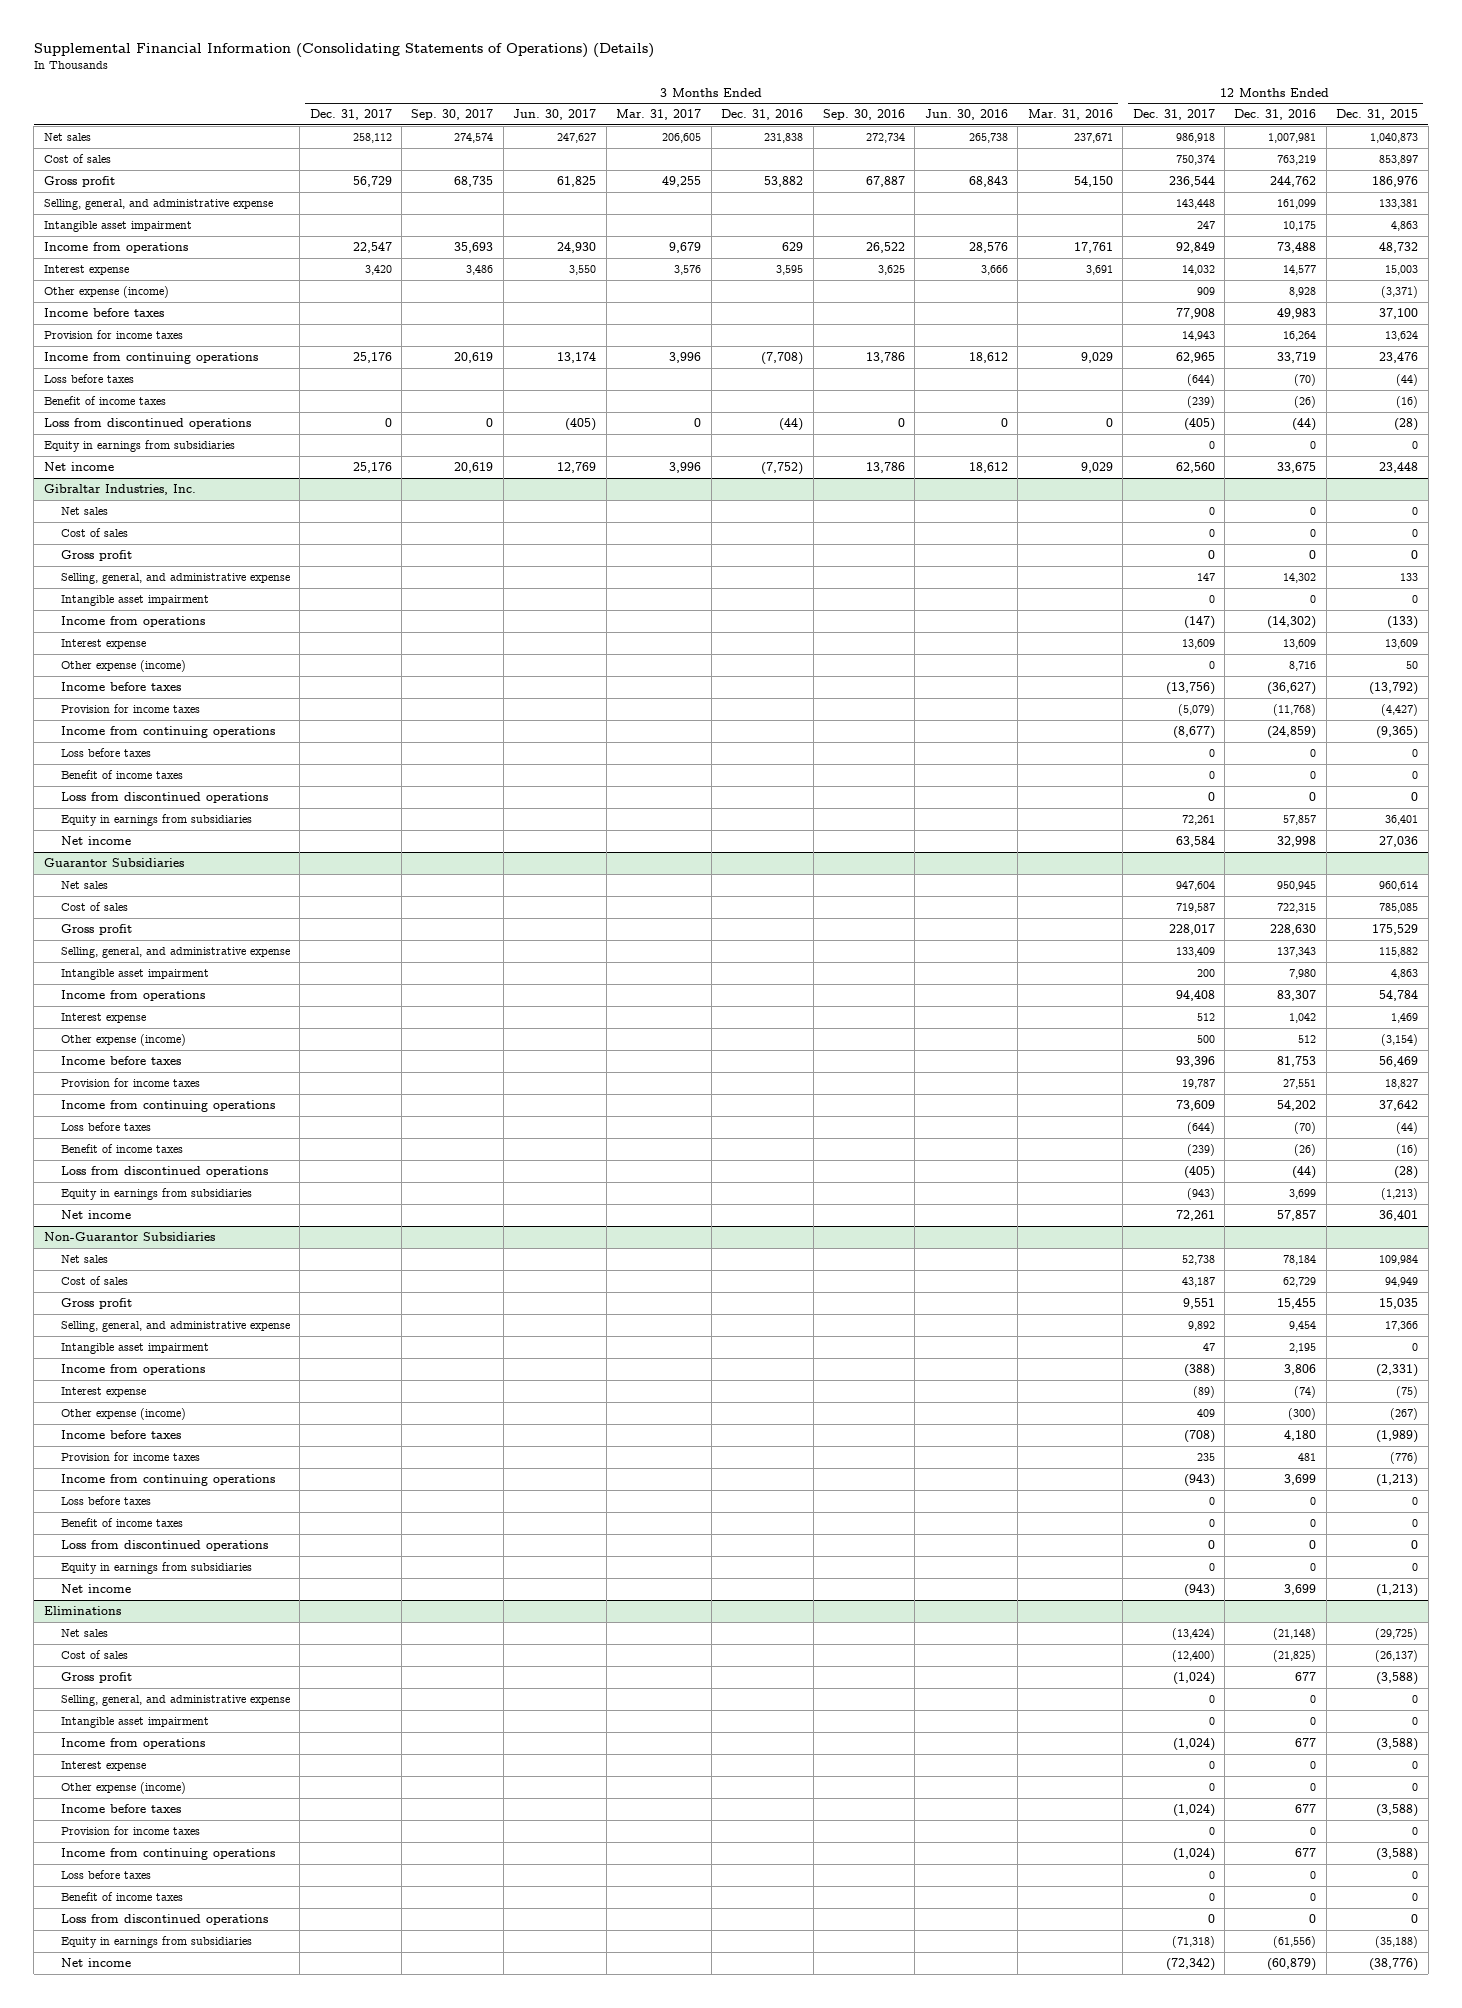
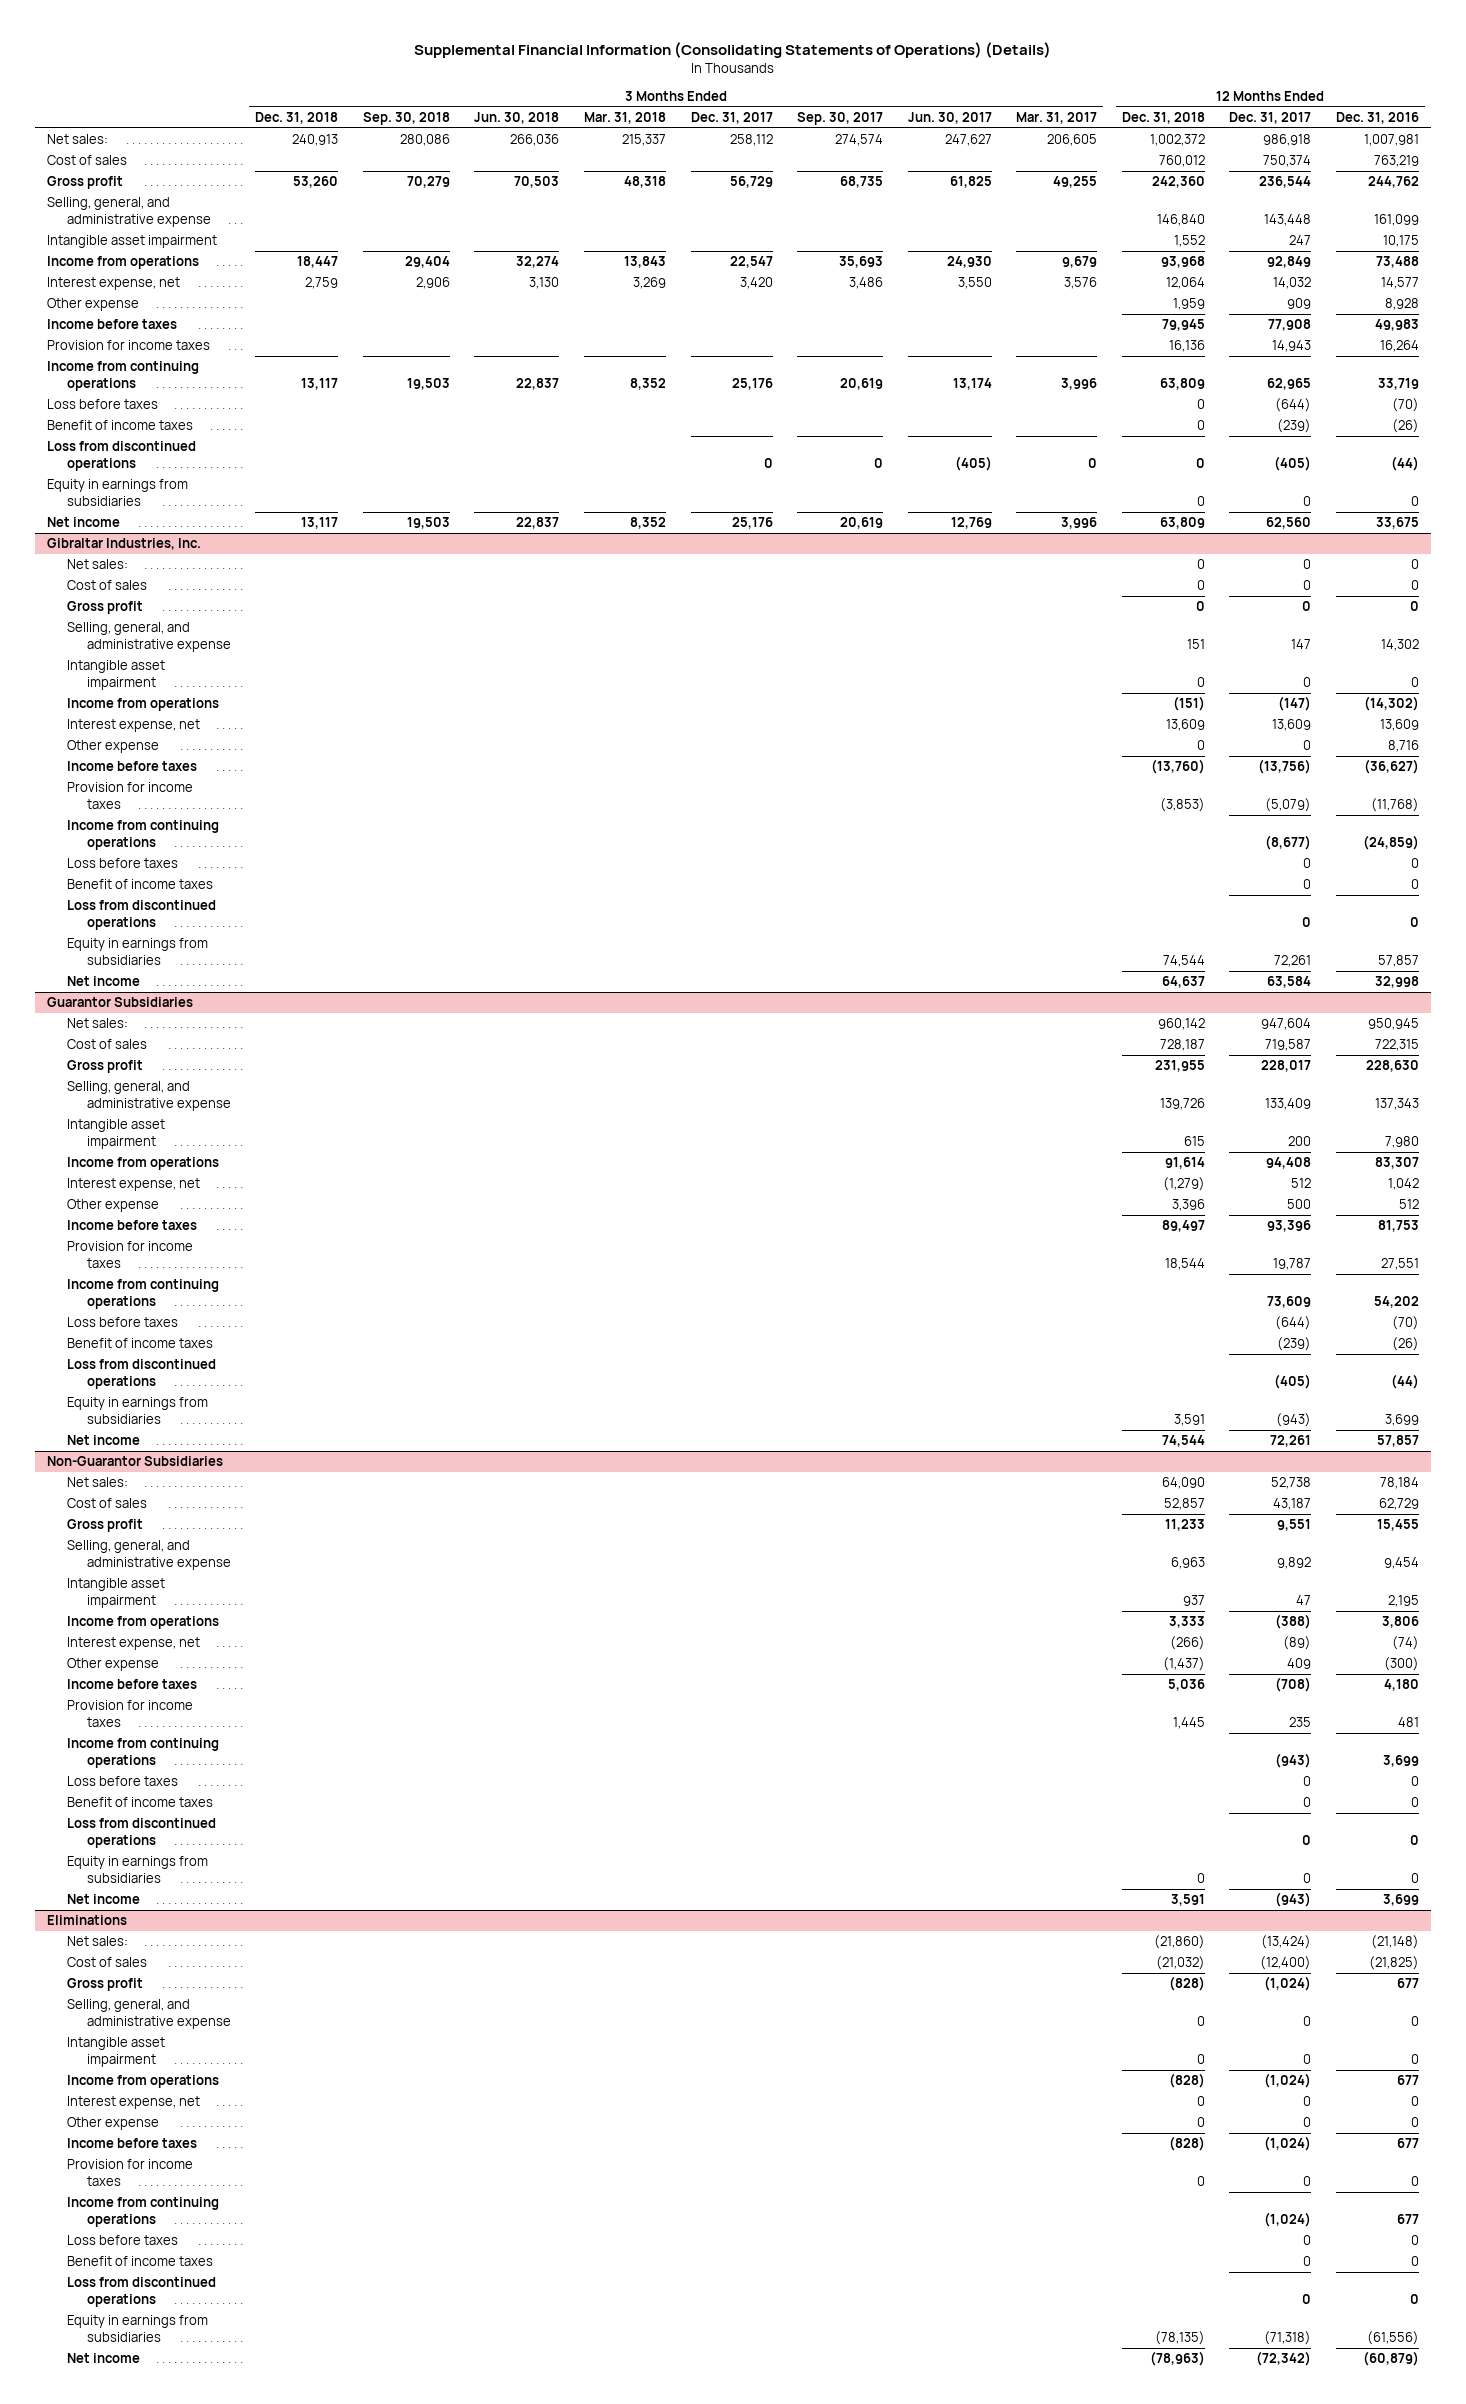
- | 3 Months Ended Dec. 31, 2017 | 3 Months Ended Sep. 30, 2017 | 3 Months Ended Jun. 30, 2017 | 3 Months Ended Mar. 31, 2017 | 3 Months Ended Dec. 31, 2016 | 3 Months Ended Sep. 30, 2016 | 3 Months Ended Jun. 30, 2016 | 3 Months Ended Mar. 31, 2016 | 12 Months Ended Dec. 31, 2017 | 12 Months Ended Dec. 31, 2016 | 12 Months Ended Dec. 31, 2015
+ | 3 Months Ended Dec. 31, 2018 | 3 Months Ended Sep. 30, 2018 | 3 Months Ended Jun. 30, 2018 | 3 Months Ended Mar. 31, 2018 | 3 Months Ended Dec. 31, 2017 | 3 Months Ended Sep. 30, 2017 | 3 Months Ended Jun. 30, 2017 | 3 Months Ended Mar. 31, 2017 | 12 Months Ended Dec. 31, 2018 | 12 Months Ended Dec. 31, 2017 | 12 Months Ended Dec. 31, 2016
- Net sales | 258,112 | 274,574 | 247,627 | 206,605 | 231,838 | 272,734 | 265,738 | 237,671 | 986,918 | 1,007,981 | 1,040,873
+ Net sales: | 240,913 | 280,086 | 266,036 | 215,337 | 258,112 | 274,574 | 247,627 | 206,605 | 1,002,372 | 986,918 | 1,007,981
- Interest expense | 3,420 | 3,486 | 3,550 | 3,576 | 3,595 | 3,625 | 3,666 | 3,691 | 14,032 | 14,577 | 15,003
- Other expense (income) | | | | | | | | | 909 | 8,928 | (3,371)
+ Interest expense, net | 2,759 | 2,906 | 3,130 | 3,269 | 3,420 | 3,486 | 3,550 | 3,576 | 12,064 | 14,032 | 14,577
+ Other expense | | | | | | | | | 1,959 | 909 | 8,928
@ Gibraltar Industries, Inc.
- Net sales | | | | | | | | | 0 | 0 | 0
+ Net sales: | | | | | | | | | 0 | 0 | 0
- Interest expense | | | | | | | | | 13,609 | 13,609 | 13,609
- Other expense (income) | | | | | | | | | 0 | 8,716 | 50
+ Interest expense, net | | | | | | | | | 13,609 | 13,609 | 13,609
+ Other expense | | | | | | | | | 0 | 0 | 8,716
@ Guarantor Subsidiaries
- Net sales | | | | | | | | | 947,604 | 950,945 | 960,614
+ Net sales: | | | | | | | | | 960,142 | 947,604 | 950,945
- Interest expense | | | | | | | | | 512 | 1,042 | 1,469
- Other expense (income) | | | | | | | | | 500 | 512 | (3,154)
+ Interest expense, net | | | | | | | | | (1,279) | 512 | 1,042
+ Other expense | | | | | | | | | 3,396 | 500 | 512
@ Non-Guarantor Subsidiaries
- Net sales | | | | | | | | | 52,738 | 78,184 | 109,984
+ Net sales: | | | | | | | | | 64,090 | 52,738 | 78,184
- Interest expense | | | | | | | | | (89) | (74) | (75)
- Other expense (income) | | | | | | | | | 409 | (300) | (267)
+ Interest expense, net | | | | | | | | | (266) | (89) | (74)
+ Other expense | | | | | | | | | (1,437) | 409 | (300)
@ Eliminations
- Net sales | | | | | | | | | (13,424) | (21,148) | (29,725)
+ Net sales: | | | | | | | | | (21,860) | (13,424) | (21,148)
- Interest expense | | | | | | | | | 0 | 0 | 0
- Other expense (income) | | | | | | | | | 0 | 0 | 0
+ Interest expense, net | | | | | | | | | 0 | 0 | 0
+ Other expense | | | | | | | | | 0 | 0 | 0

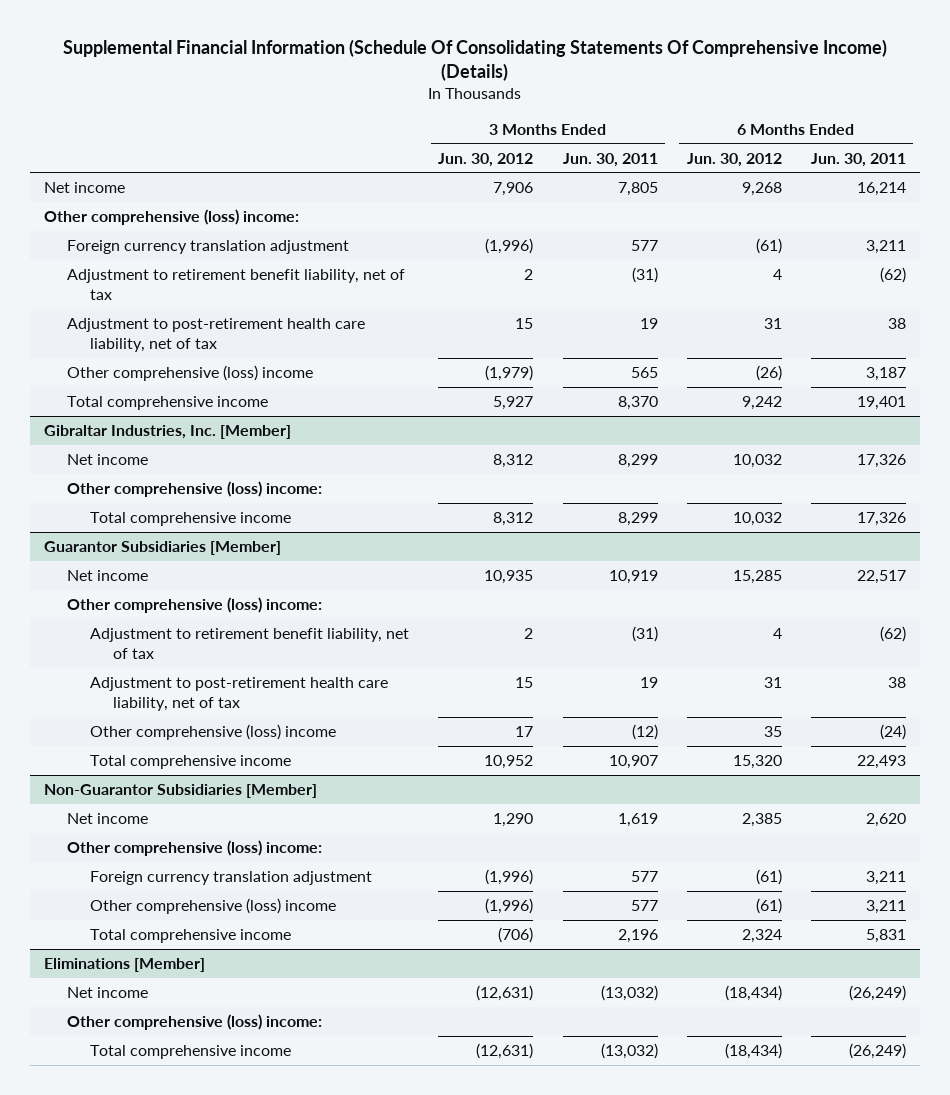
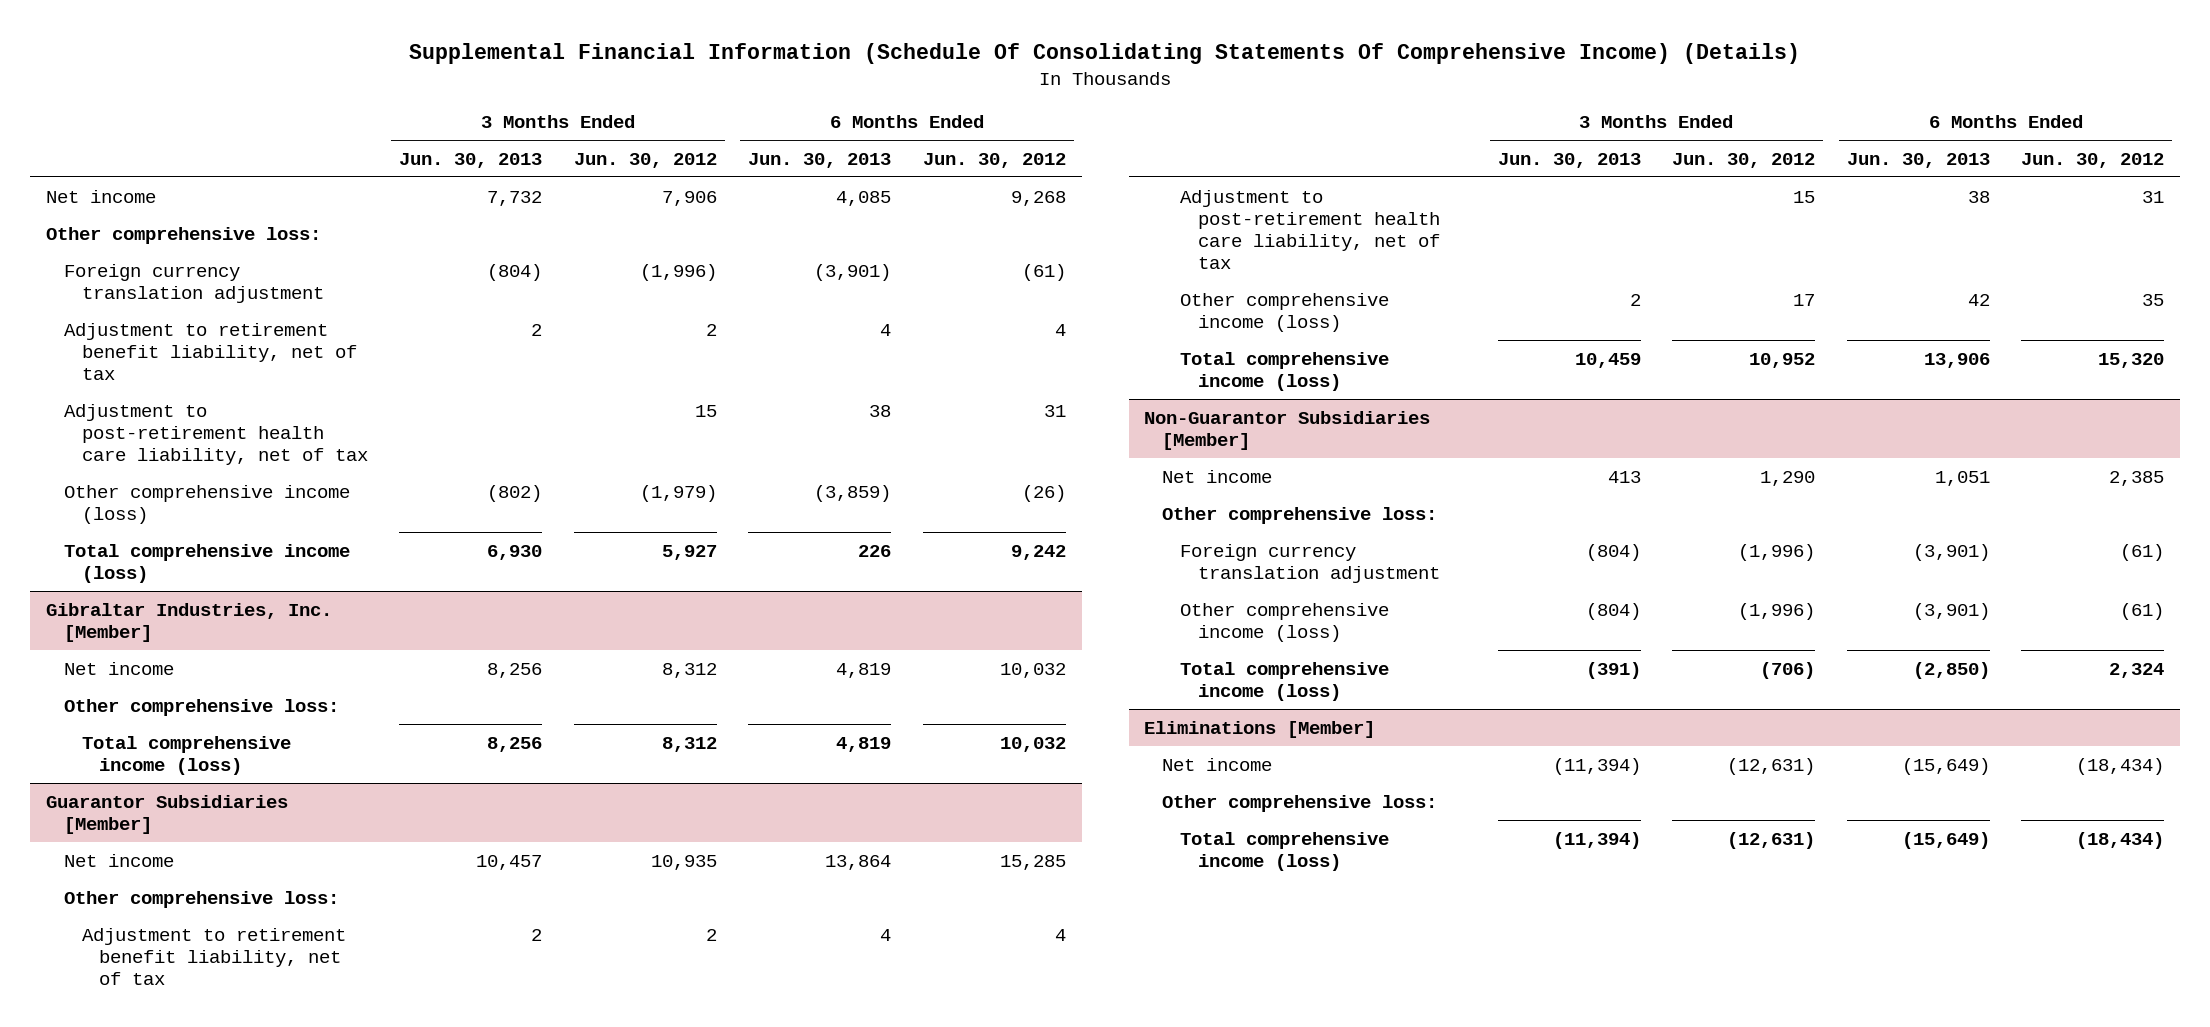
- | 3 Months Ended Jun. 30, 2012 | 3 Months Ended Jun. 30, 2011 | 6 Months Ended Jun. 30, 2012 | 6 Months Ended Jun. 30, 2011
+ | 3 Months Ended Jun. 30, 2013 | 3 Months Ended Jun. 30, 2012 | 6 Months Ended Jun. 30, 2013 | 6 Months Ended Jun. 30, 2012
- Other comprehensive (loss) income:
+ Other comprehensive loss:
- Other comprehensive (loss) income | (1,979) | 565 | (26) | 3,187
- Total comprehensive income | 5,927 | 8,370 | 9,242 | 19,401
+ Other comprehensive income (loss) | (802) | (1,979) | (3,859) | (26)
+ Total comprehensive income (loss) | 6,930 | 5,927 | 226 | 9,242
@ Gibraltar Industries, Inc. [Member]
- Other comprehensive (loss) income:
- Total comprehensive income | 8,312 | 8,299 | 10,032 | 17,326
+ Other comprehensive loss:
+ Total comprehensive income (loss) | 8,256 | 8,312 | 4,819 | 10,032
@ Guarantor Subsidiaries [Member]
- Other comprehensive (loss) income:
+ Other comprehensive loss:
- Other comprehensive (loss) income | 17 | (12) | 35 | (24)
- Total comprehensive income | 10,952 | 10,907 | 15,320 | 22,493
+ Other comprehensive income (loss) | 2 | 17 | 42 | 35
+ Total comprehensive income (loss) | 10,459 | 10,952 | 13,906 | 15,320
@ Non-Guarantor Subsidiaries [Member]
- Other comprehensive (loss) income:
+ Other comprehensive loss:
- Other comprehensive (loss) income | (1,996) | 577 | (61) | 3,211
- Total comprehensive income | (706) | 2,196 | 2,324 | 5,831
+ Other comprehensive income (loss) | (804) | (1,996) | (3,901) | (61)
+ Total comprehensive income (loss) | (391) | (706) | (2,850) | 2,324
@ Eliminations [Member]
- Other comprehensive (loss) income:
- Total comprehensive income | (12,631) | (13,032) | (18,434) | (26,249)
+ Other comprehensive loss:
+ Total comprehensive income (loss) | (11,394) | (12,631) | (15,649) | (18,434)

